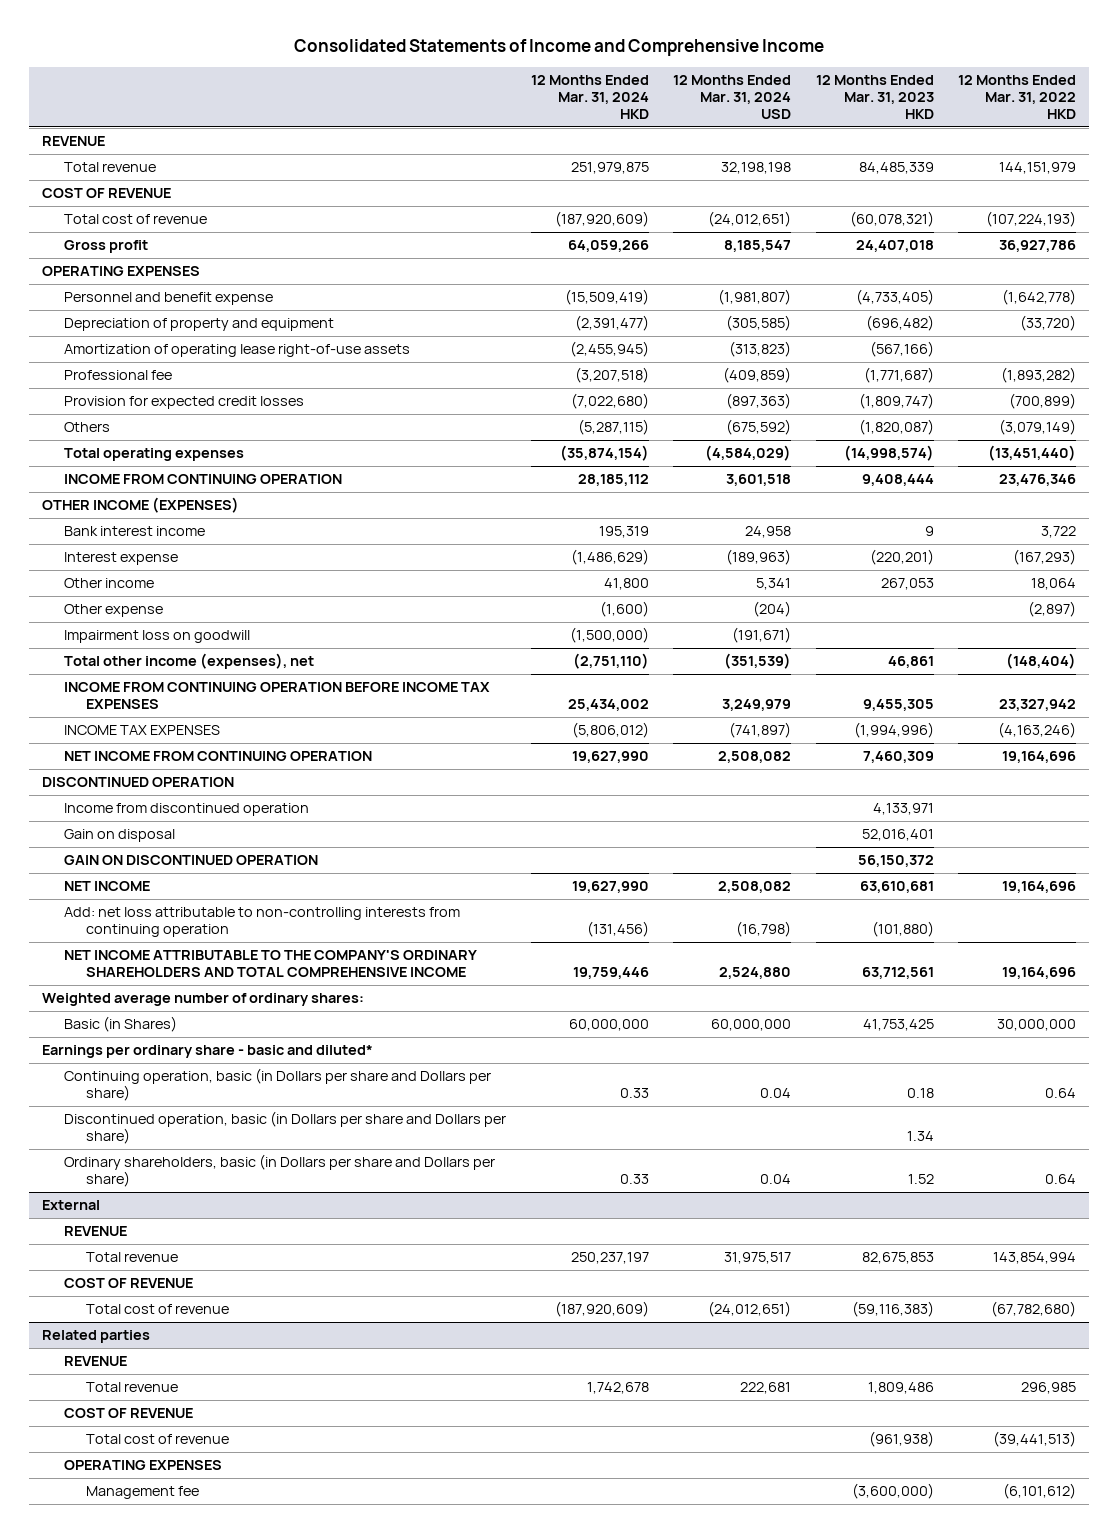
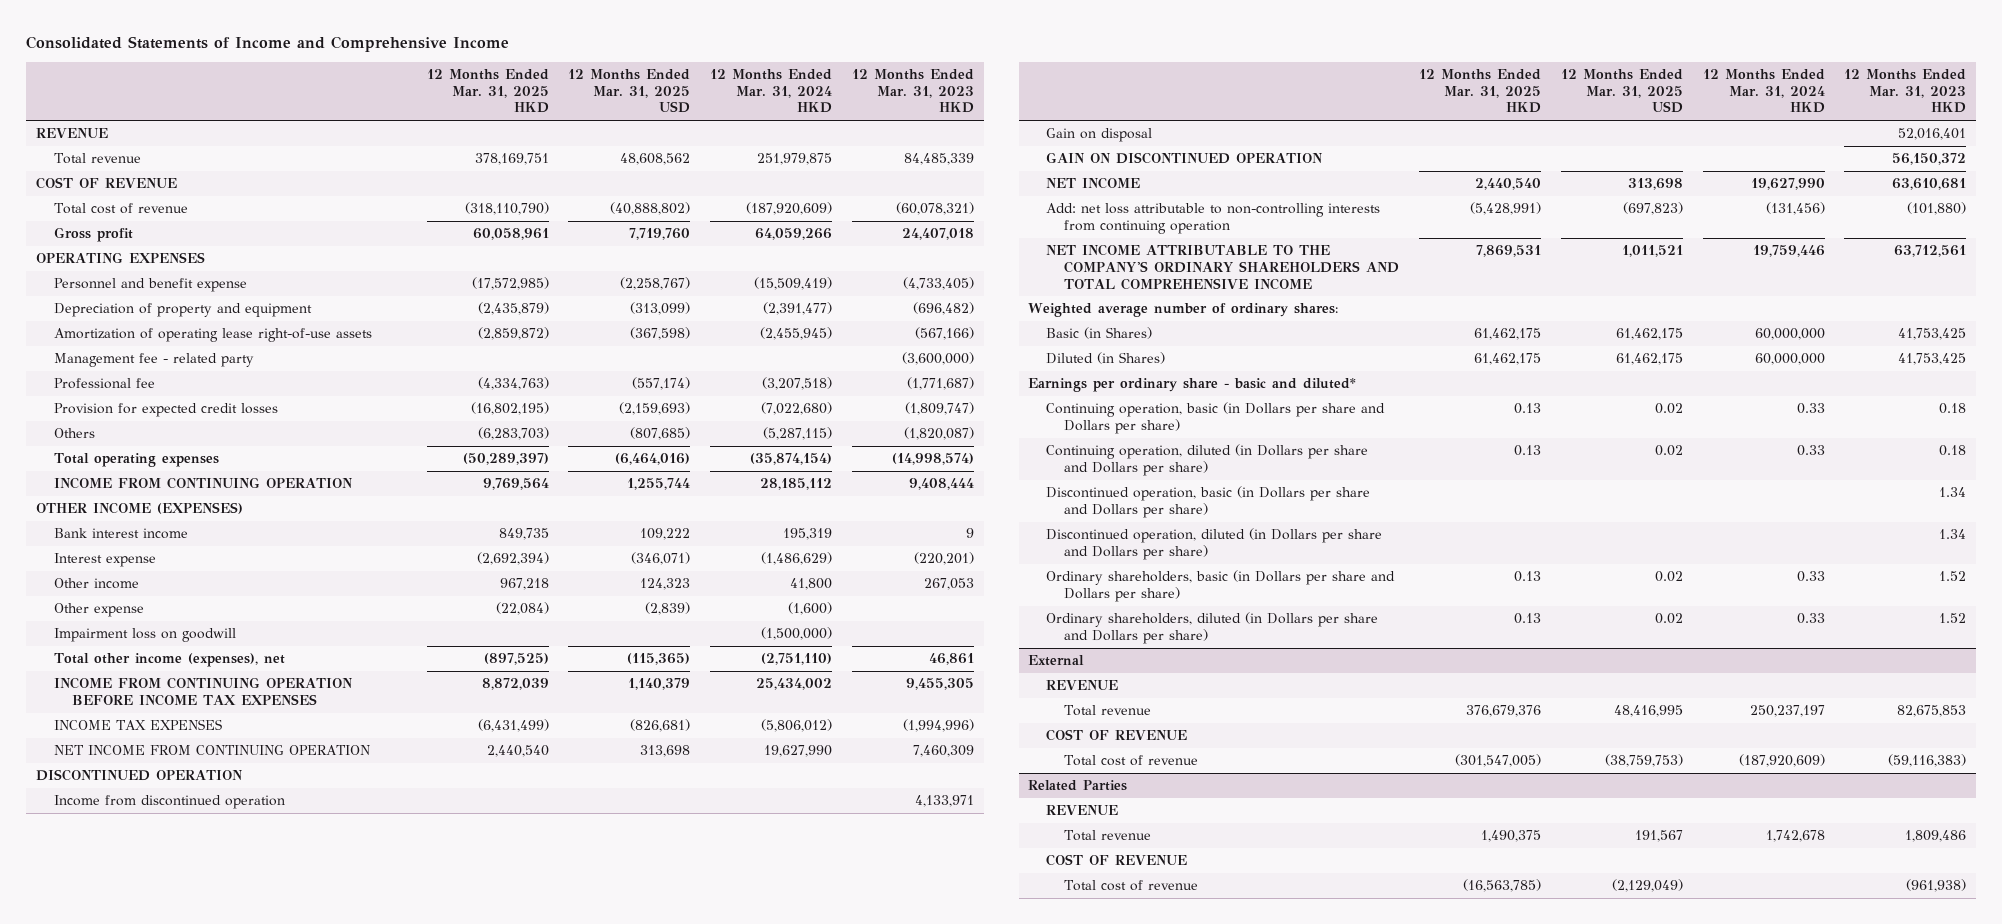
- | 12 Months Ended Mar. 31, 2024 HKD | 12 Months Ended Mar. 31, 2024 USD | 12 Months Ended Mar. 31, 2023 HKD | 12 Months Ended Mar. 31, 2022 HKD
+ | 12 Months Ended Mar. 31, 2025 HKD | 12 Months Ended Mar. 31, 2025 USD | 12 Months Ended Mar. 31, 2024 HKD | 12 Months Ended Mar. 31, 2023 HKD
+ Management fee - related party | | | | (3,600,000)
+ Diluted (in Shares) | 61,462,175 | 61,462,175 | 60,000,000 | 41,753,425
+ Continuing operation, diluted (in Dollars per share and Dollars per share) | 0.13 | 0.02 | 0.33 | 0.18
+ Discontinued operation, diluted (in Dollars per share and Dollars per share) | | | | 1.34
+ Ordinary shareholders, diluted (in Dollars per share and Dollars per share) | 0.13 | 0.02 | 0.33 | 1.52
- Related parties
+ Related Parties
- OPERATING EXPENSES
- Management fee | | | (3,600,000) | (6,101,612)

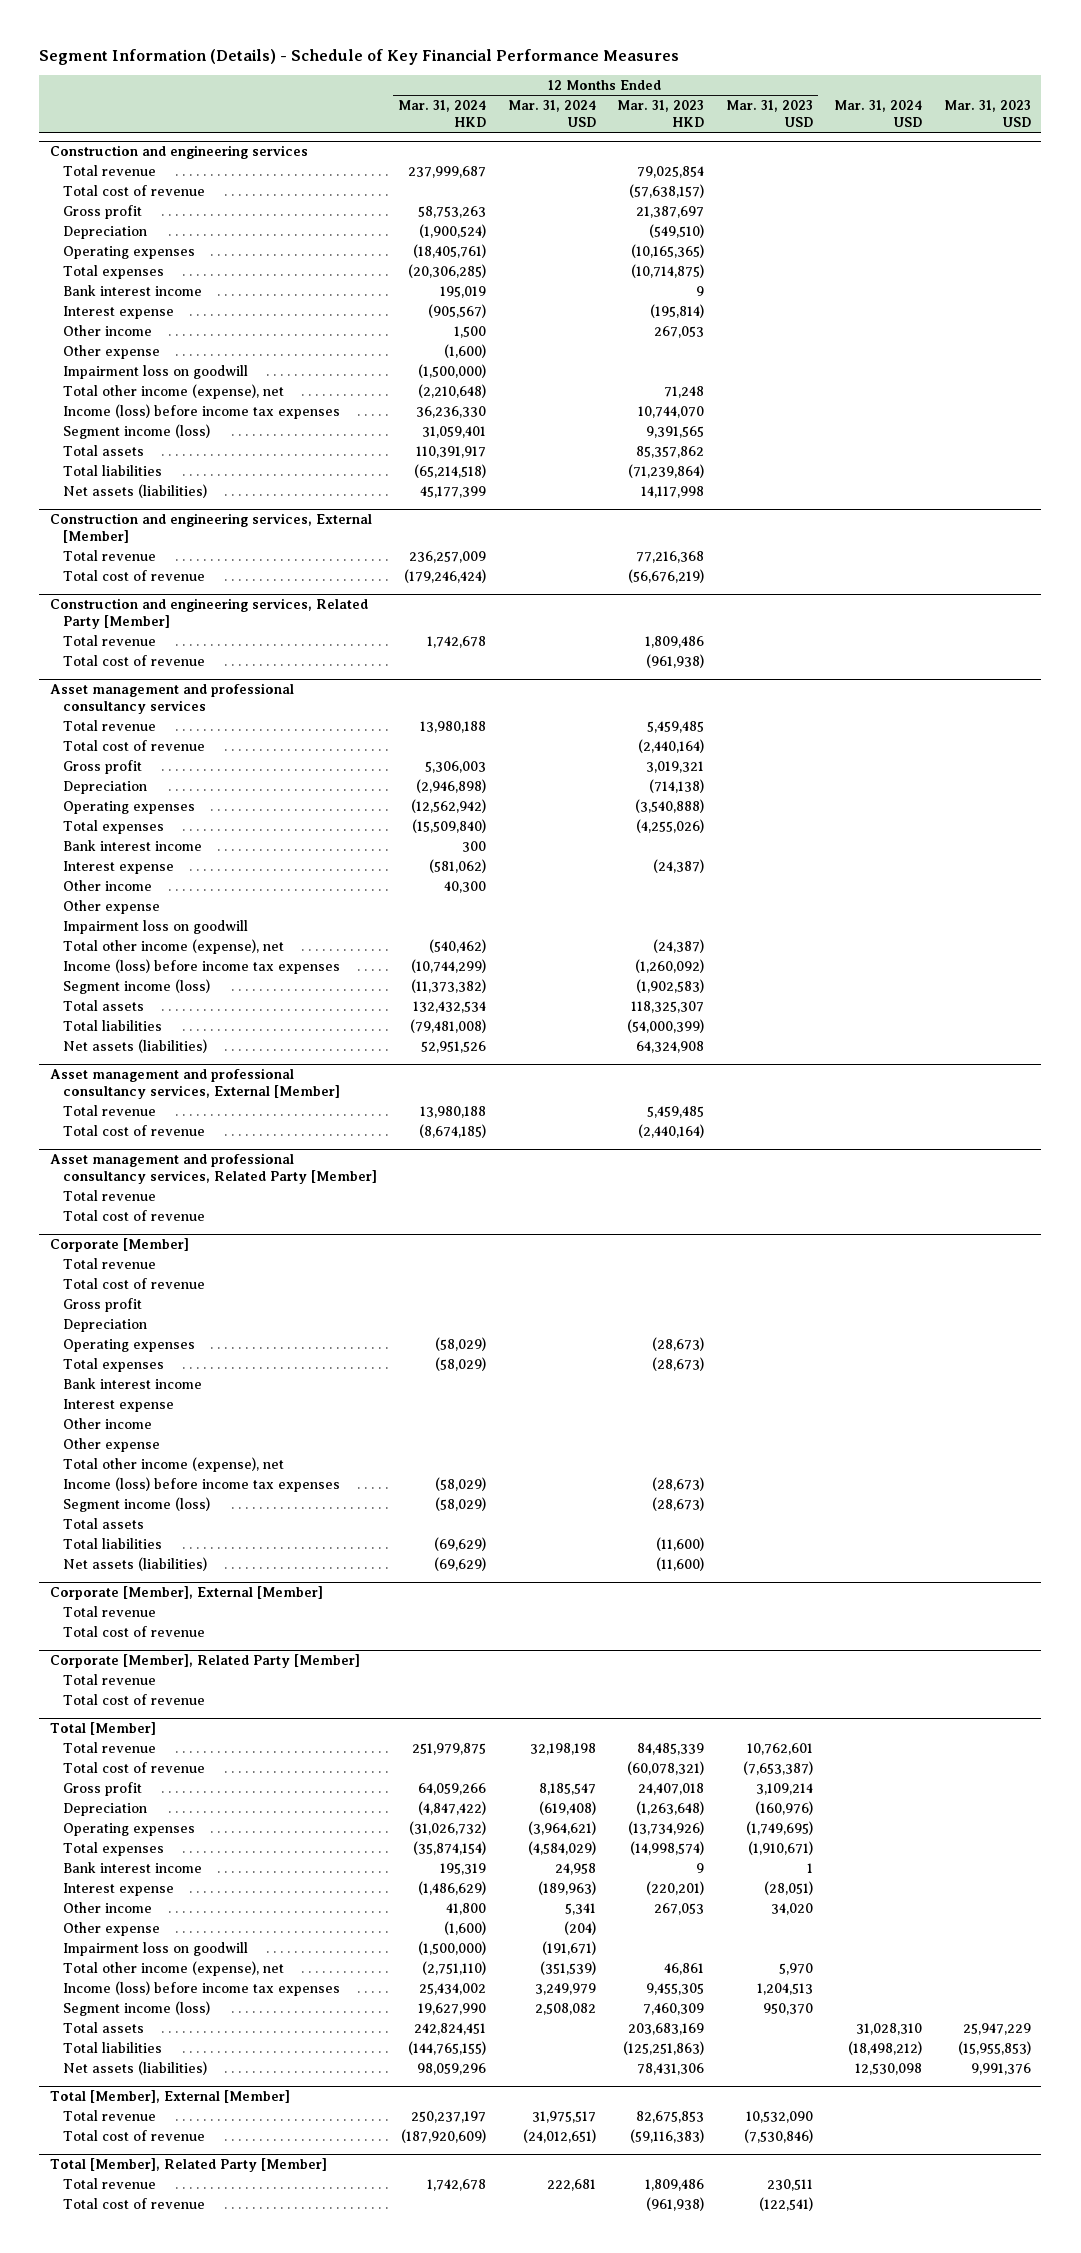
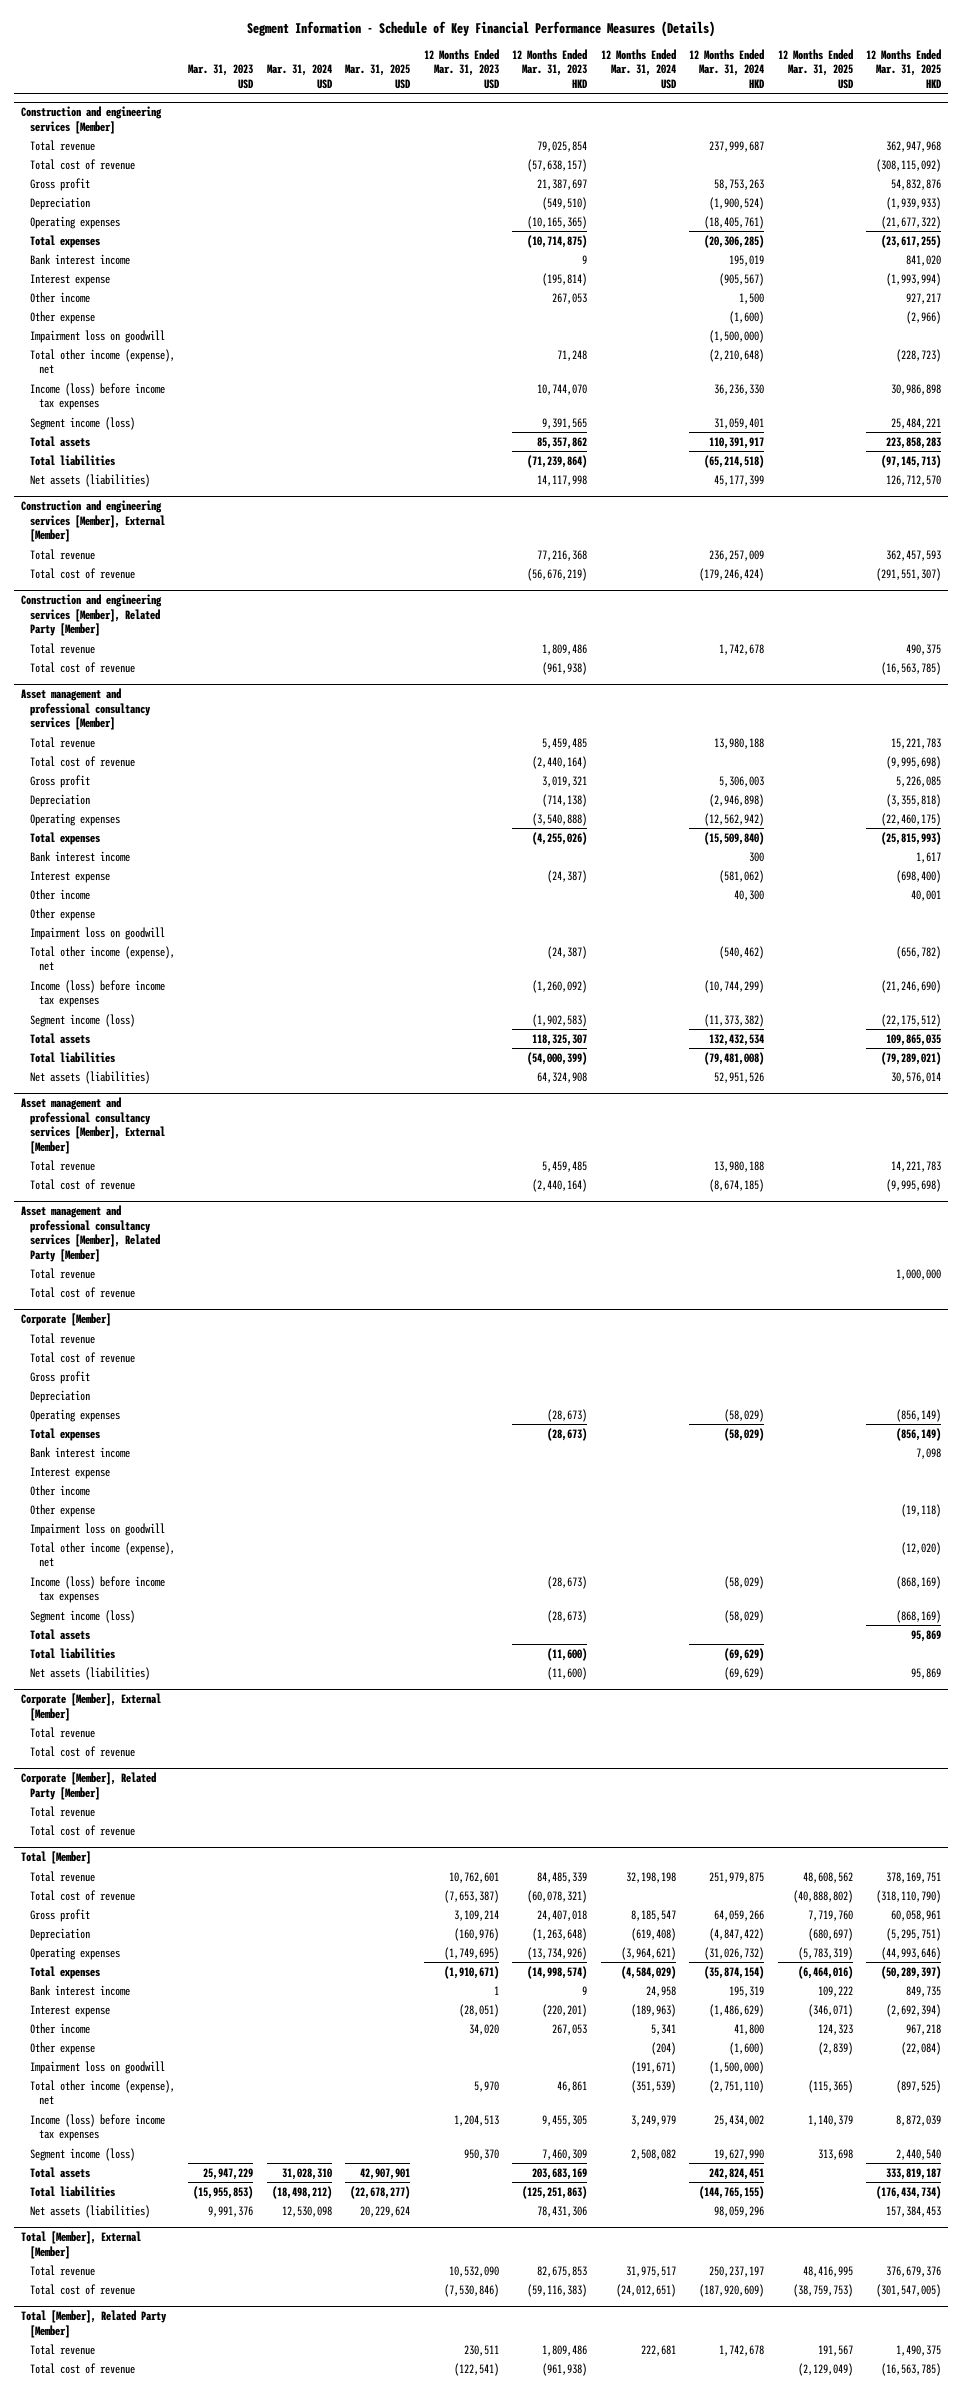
- Segment Information (Details) - Schedule of Key Financial Performance Measures
+ Segment Information - Schedule of Key Financial Performance Measures (Details)
- | 12 Months Ended Mar. 31, 2024 HKD | 12 Months Ended Mar. 31, 2024 USD | 12 Months Ended Mar. 31, 2023 HKD | 12 Months Ended Mar. 31, 2023 USD | Mar. 31, 2024 USD | Mar. 31, 2023 USD
+ | Mar. 31, 2023 USD | Mar. 31, 2024 USD | Mar. 31, 2025 USD | 12 Months Ended Mar. 31, 2023 USD | 12 Months Ended Mar. 31, 2023 HKD | 12 Months Ended Mar. 31, 2024 USD | 12 Months Ended Mar. 31, 2024 HKD | 12 Months Ended Mar. 31, 2025 USD | 12 Months Ended Mar. 31, 2025 HKD
- Construction and engineering services
+ Construction and engineering services [Member]
- Construction and engineering services, External [Member]
+ Construction and engineering services [Member], External [Member]
- Construction and engineering services, Related Party [Member]
+ Construction and engineering services [Member], Related Party [Member]
- Asset management and professional consultancy services
+ Asset management and professional consultancy services [Member]
- Asset management and professional consultancy services, External [Member]
+ Asset management and professional consultancy services [Member], External [Member]
- Asset management and professional consultancy services, Related Party [Member]
+ Asset management and professional consultancy services [Member], Related Party [Member]
@ Corporate [Member]
+ Impairment loss on goodwill

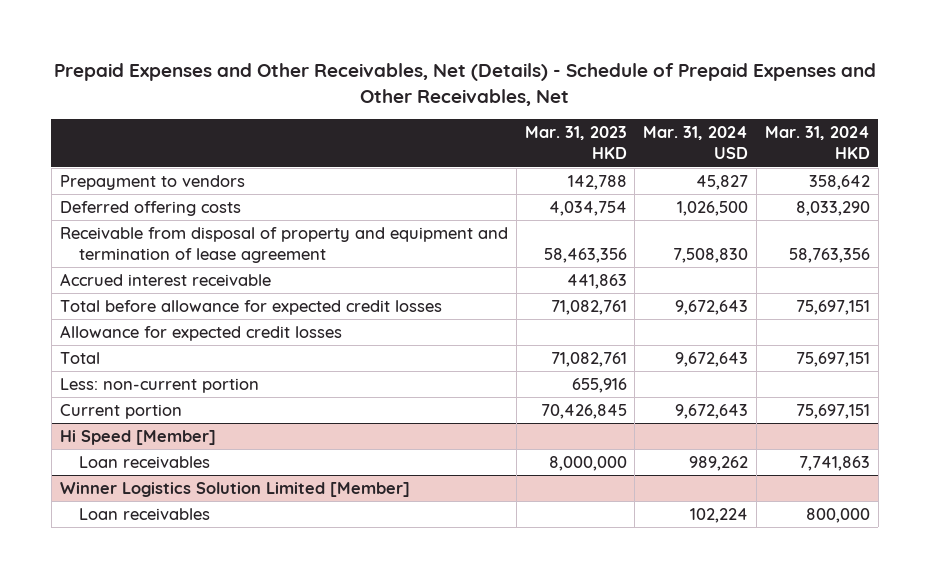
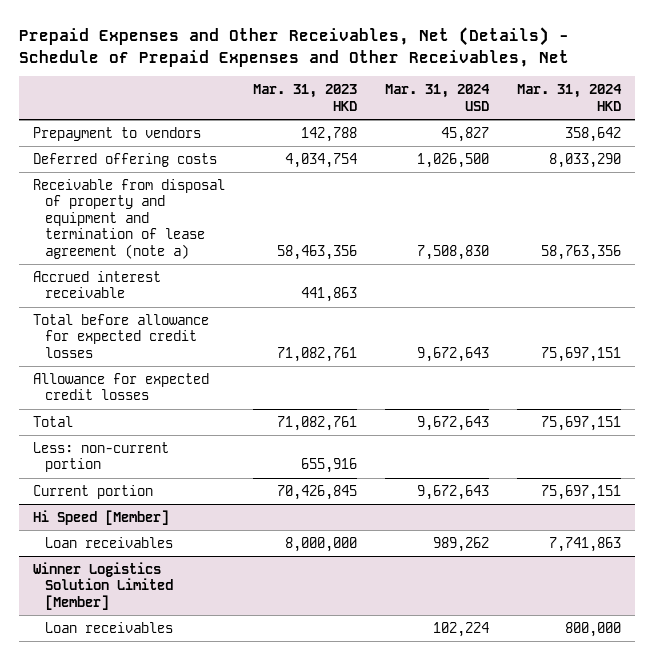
- Receivable from disposal of property and equipment and termination of lease agreement | 58,463,356 | 7,508,830 | 58,763,356
+ Receivable from disposal of property and equipment and termination of lease agreement (note a) | 58,463,356 | 7,508,830 | 58,763,356

